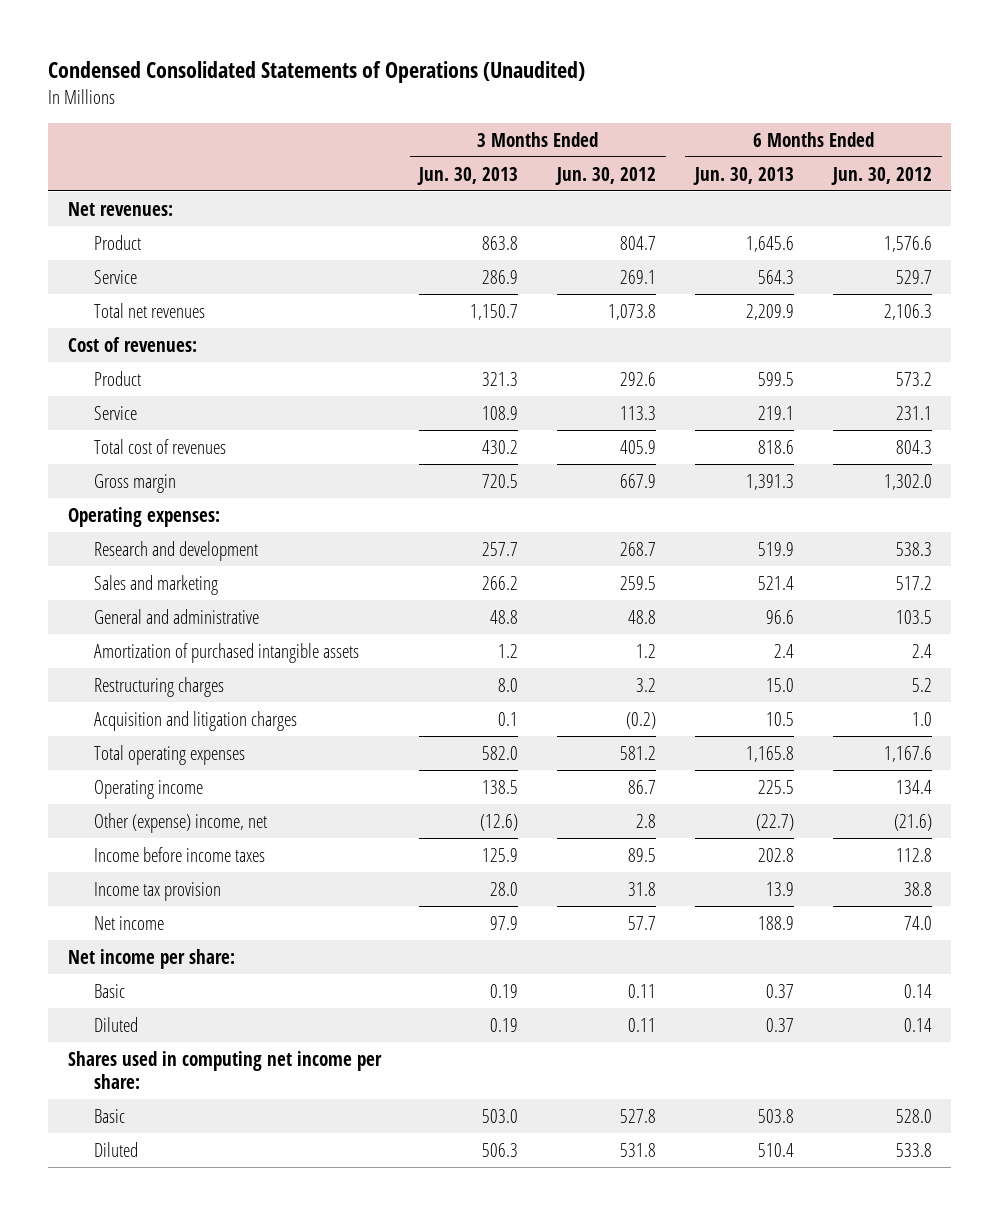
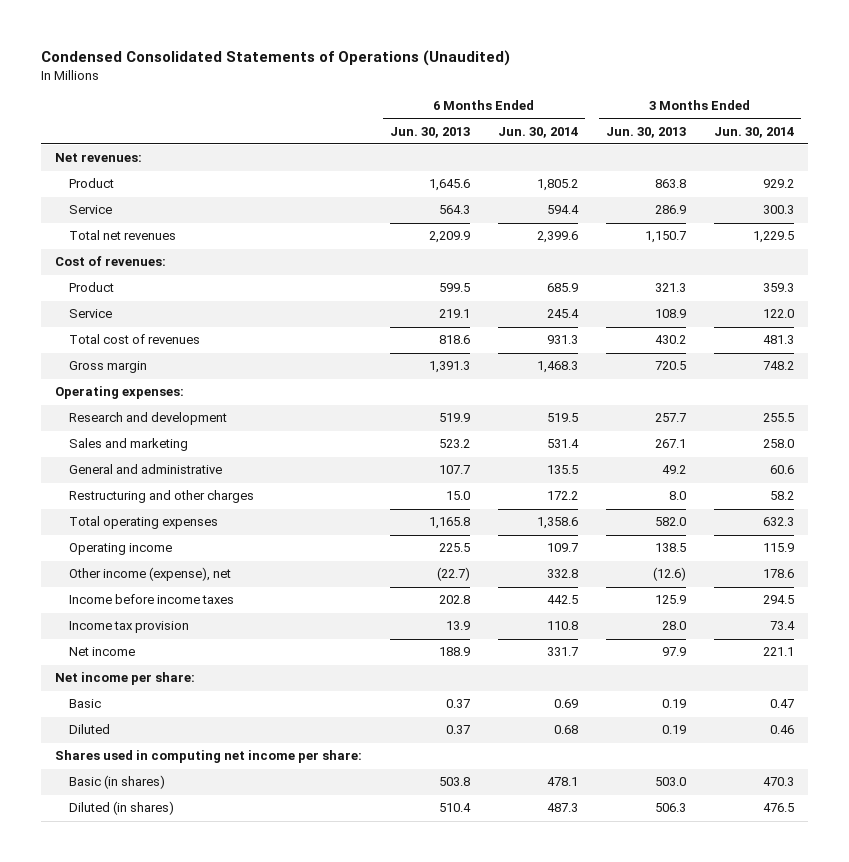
- | 3 Months Ended Jun. 30, 2013 | 3 Months Ended Jun. 30, 2012 | 6 Months Ended Jun. 30, 2013 | 6 Months Ended Jun. 30, 2012
+ | 6 Months Ended Jun. 30, 2013 | 6 Months Ended Jun. 30, 2014 | 3 Months Ended Jun. 30, 2013 | 3 Months Ended Jun. 30, 2014
- Sales and marketing | 266.2 | 259.5 | 521.4 | 517.2
- General and administrative | 48.8 | 48.8 | 96.6 | 103.5
- Amortization of purchased intangible assets | 1.2 | 1.2 | 2.4 | 2.4
- Restructuring charges | 8.0 | 3.2 | 15.0 | 5.2
- Acquisition and litigation charges | 0.1 | (0.2) | 10.5 | 1.0
+ Sales and marketing | 523.2 | 531.4 | 267.1 | 258.0
+ General and administrative | 107.7 | 135.5 | 49.2 | 60.6
+ Restructuring and other charges | 15.0 | 172.2 | 8.0 | 58.2
- Other (expense) income, net | (12.6) | 2.8 | (22.7) | (21.6)
+ Other income (expense), net | (22.7) | 332.8 | (12.6) | 178.6
- Basic | 503.0 | 527.8 | 503.8 | 528.0
- Diluted | 506.3 | 531.8 | 510.4 | 533.8
+ Basic (in shares) | 503.8 | 478.1 | 503.0 | 470.3
+ Diluted (in shares) | 510.4 | 487.3 | 506.3 | 476.5

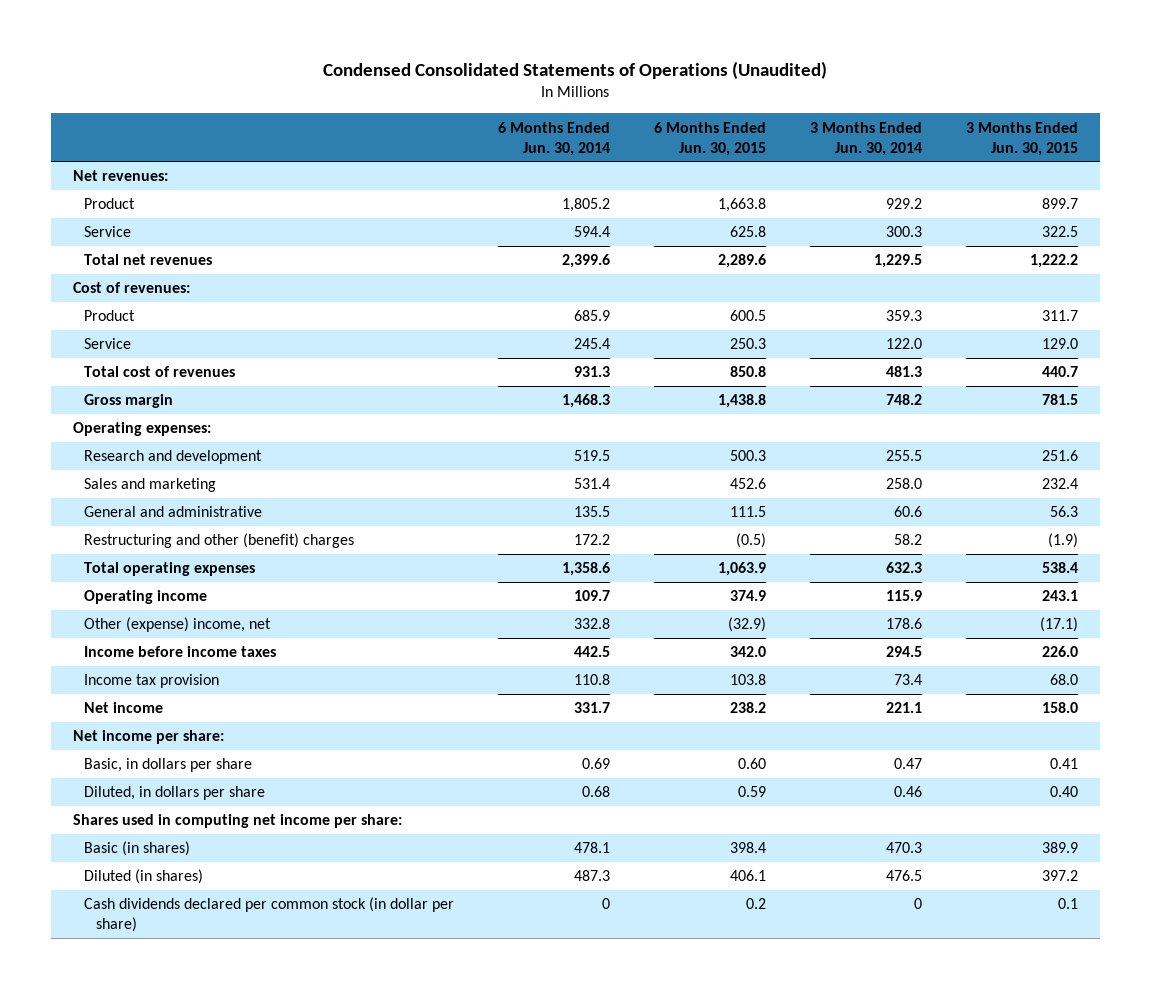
- | 6 Months Ended Jun. 30, 2013 | 6 Months Ended Jun. 30, 2014 | 3 Months Ended Jun. 30, 2013 | 3 Months Ended Jun. 30, 2014
+ | 6 Months Ended Jun. 30, 2014 | 6 Months Ended Jun. 30, 2015 | 3 Months Ended Jun. 30, 2014 | 3 Months Ended Jun. 30, 2015
- Restructuring and other charges | 15.0 | 172.2 | 8.0 | 58.2
+ Restructuring and other (benefit) charges | 172.2 | (0.5) | 58.2 | (1.9)
- Other income (expense), net | (22.7) | 332.8 | (12.6) | 178.6
+ Other (expense) income, net | 332.8 | (32.9) | 178.6 | (17.1)
- Basic | 0.37 | 0.69 | 0.19 | 0.47
- Diluted | 0.37 | 0.68 | 0.19 | 0.46
+ Basic, in dollars per share | 0.69 | 0.60 | 0.47 | 0.41
+ Diluted, in dollars per share | 0.68 | 0.59 | 0.46 | 0.40
+ Cash dividends declared per common stock (in dollar per share) | 0 | 0.2 | 0 | 0.1

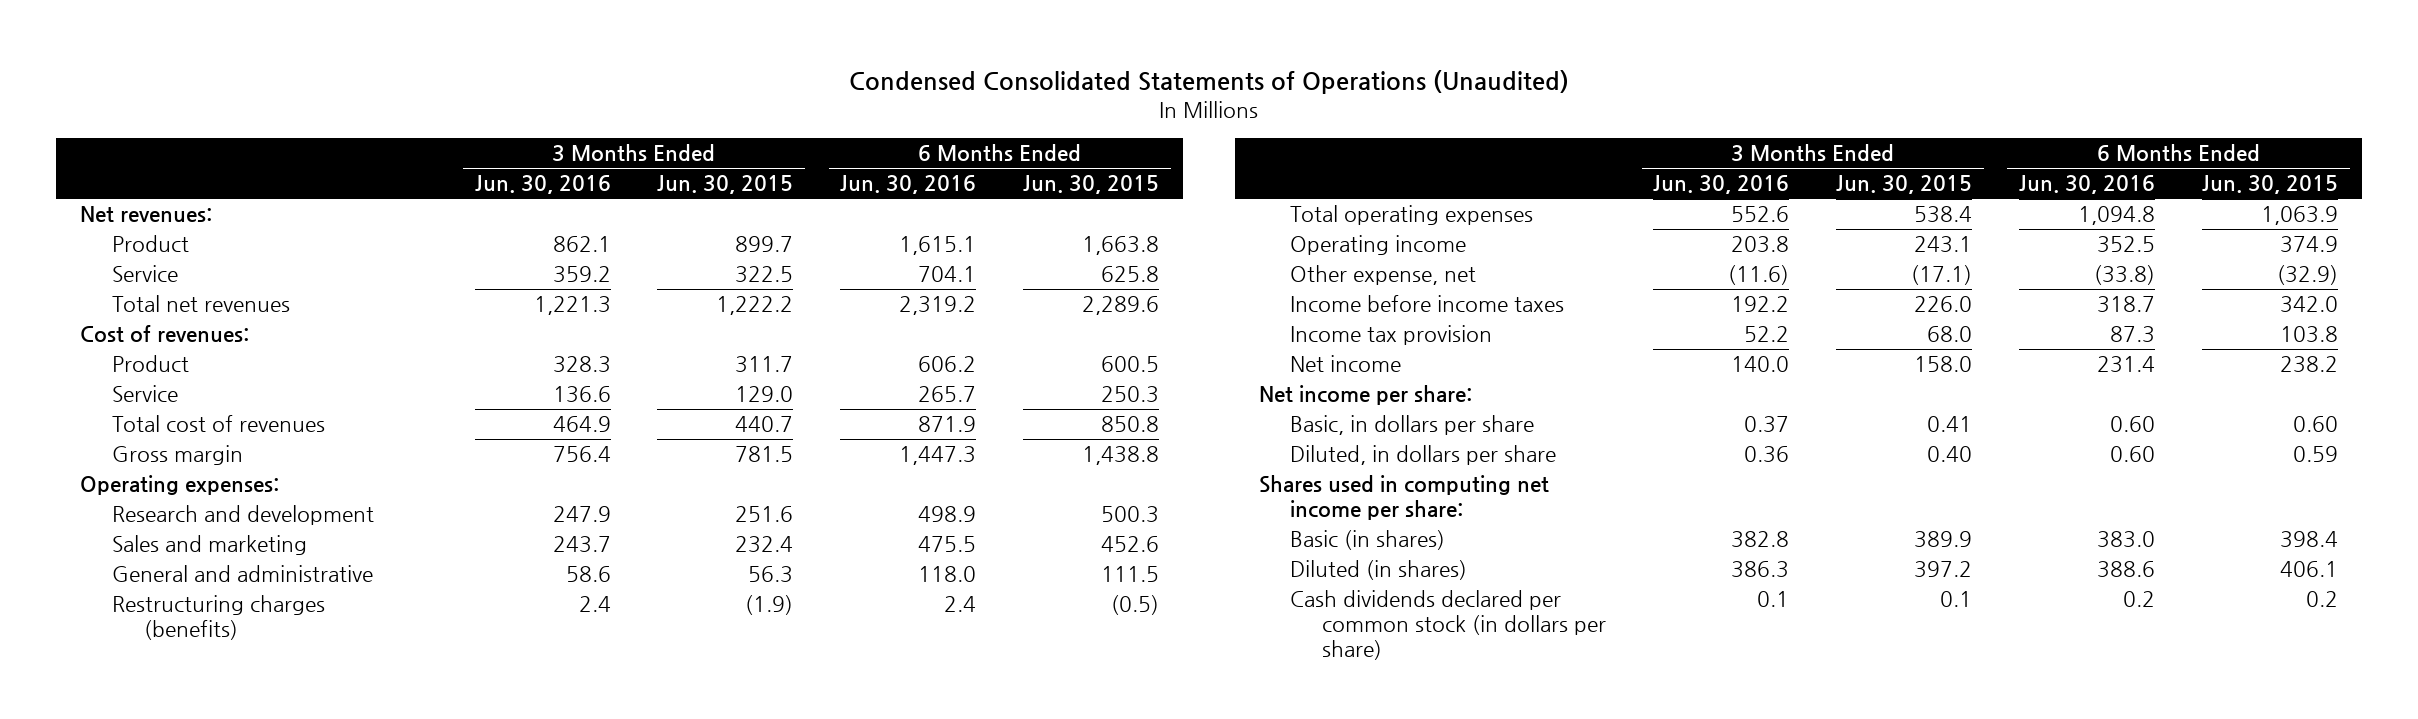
- | 6 Months Ended Jun. 30, 2014 | 6 Months Ended Jun. 30, 2015 | 3 Months Ended Jun. 30, 2014 | 3 Months Ended Jun. 30, 2015
+ | 3 Months Ended Jun. 30, 2016 | 3 Months Ended Jun. 30, 2015 | 6 Months Ended Jun. 30, 2016 | 6 Months Ended Jun. 30, 2015
- Restructuring and other (benefit) charges | 172.2 | (0.5) | 58.2 | (1.9)
+ Restructuring charges (benefits) | 2.4 | (1.9) | 2.4 | (0.5)
- Other (expense) income, net | 332.8 | (32.9) | 178.6 | (17.1)
+ Other expense, net | (11.6) | (17.1) | (33.8) | (32.9)
- Cash dividends declared per common stock (in dollar per share) | 0 | 0.2 | 0 | 0.1
+ Cash dividends declared per common stock (in dollars per share) | 0.1 | 0.1 | 0.2 | 0.2

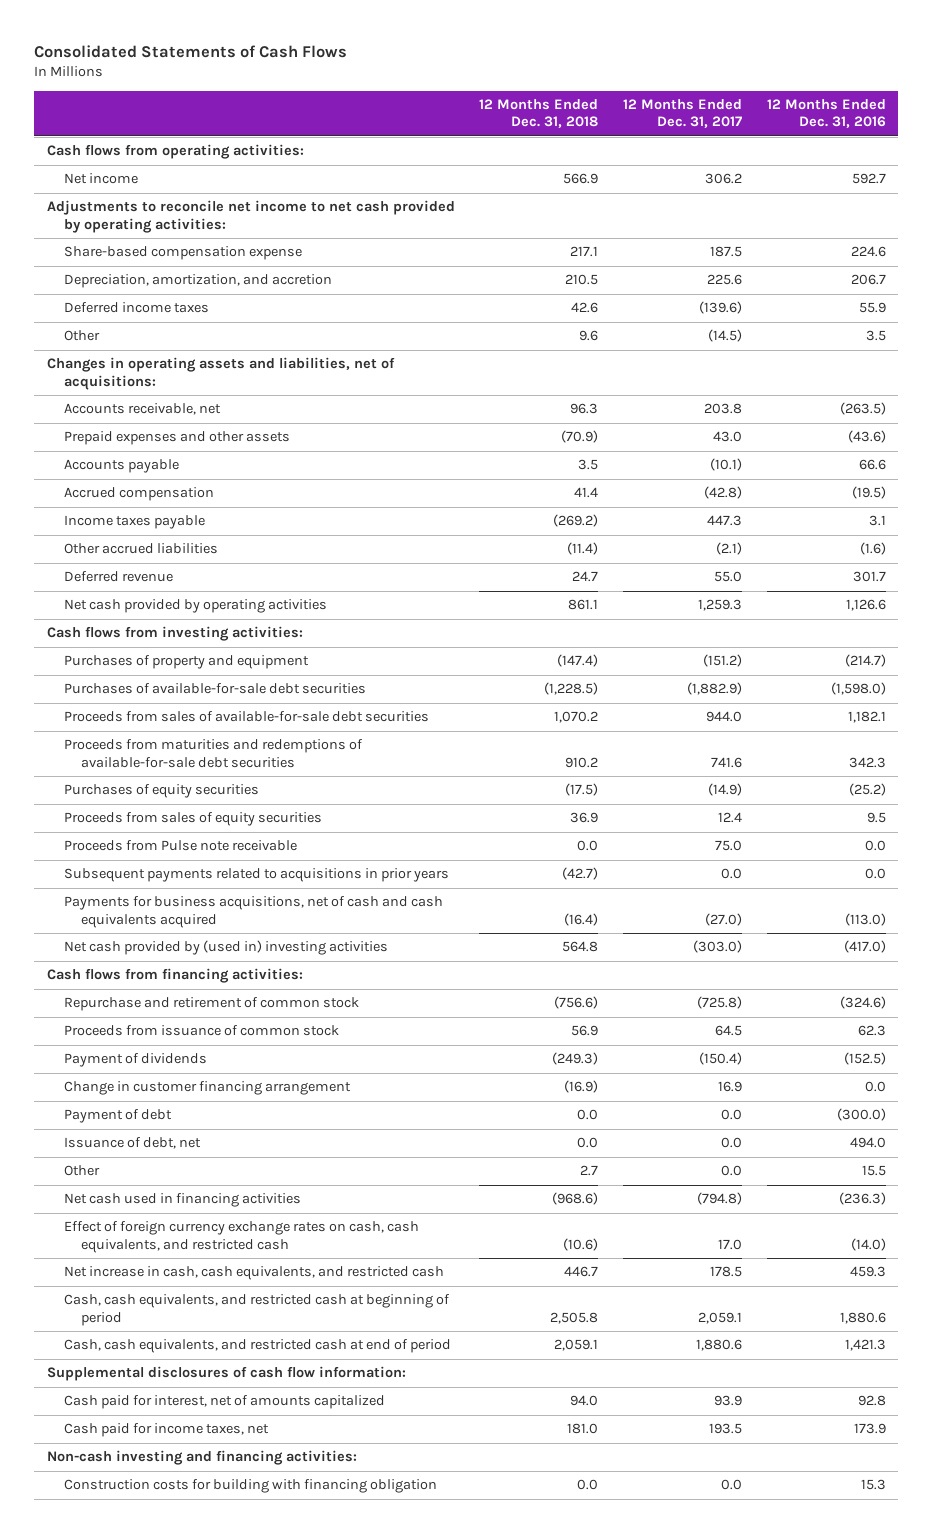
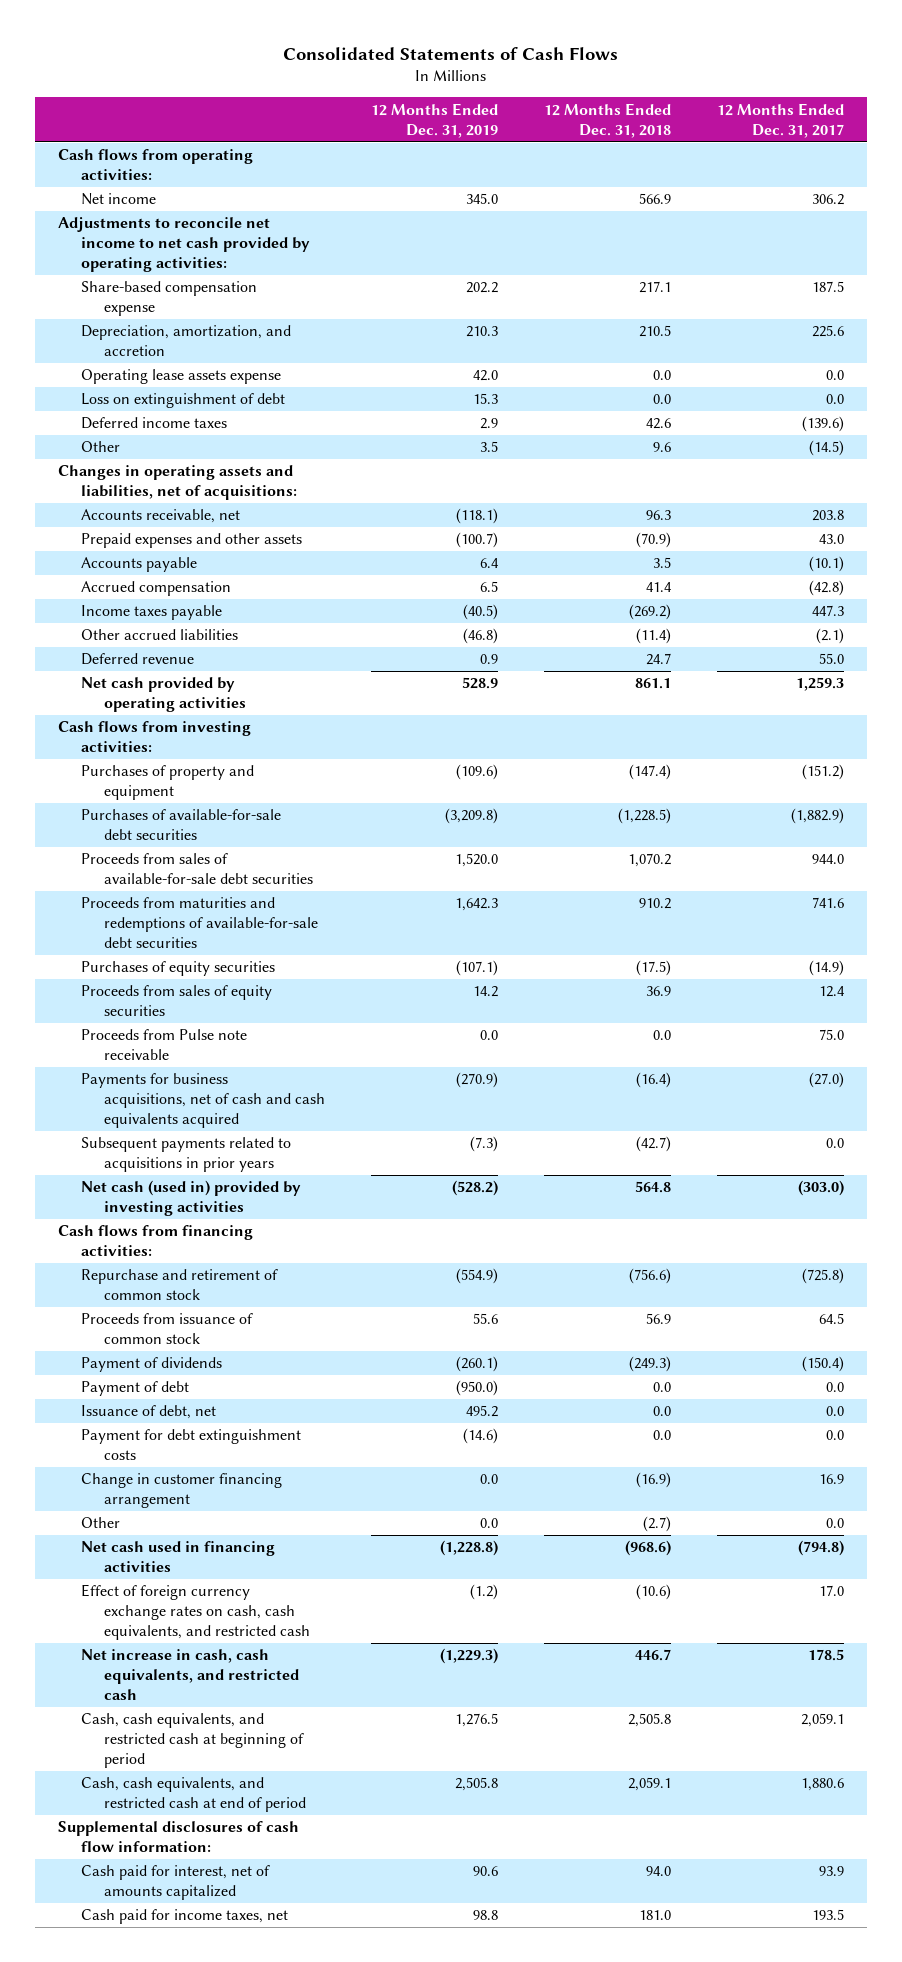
- | 12 Months Ended Dec. 31, 2018 | 12 Months Ended Dec. 31, 2017 | 12 Months Ended Dec. 31, 2016
+ | 12 Months Ended Dec. 31, 2019 | 12 Months Ended Dec. 31, 2018 | 12 Months Ended Dec. 31, 2017
+ Operating lease assets expense | 42.0 | 0.0 | 0.0
+ Loss on extinguishment of debt | 15.3 | 0.0 | 0.0
- Net cash provided by (used in) investing activities | 564.8 | (303.0) | (417.0)
moved down: Subsequent payments related to acquisitions in prior years | (7.3) | (42.7) | 0.0
+ Net cash (used in) provided by investing activities | (528.2) | 564.8 | (303.0)
- Other | 2.7 | 0.0 | 15.5
+ Payment for debt extinguishment costs | (14.6) | 0.0 | 0.0
moved down: Change in customer financing arrangement | 0.0 | (16.9) | 16.9
+ Other | 0.0 | (2.7) | 0.0
- Non-cash investing and financing activities:
- Construction costs for building with financing obligation | 0.0 | 0.0 | 15.3

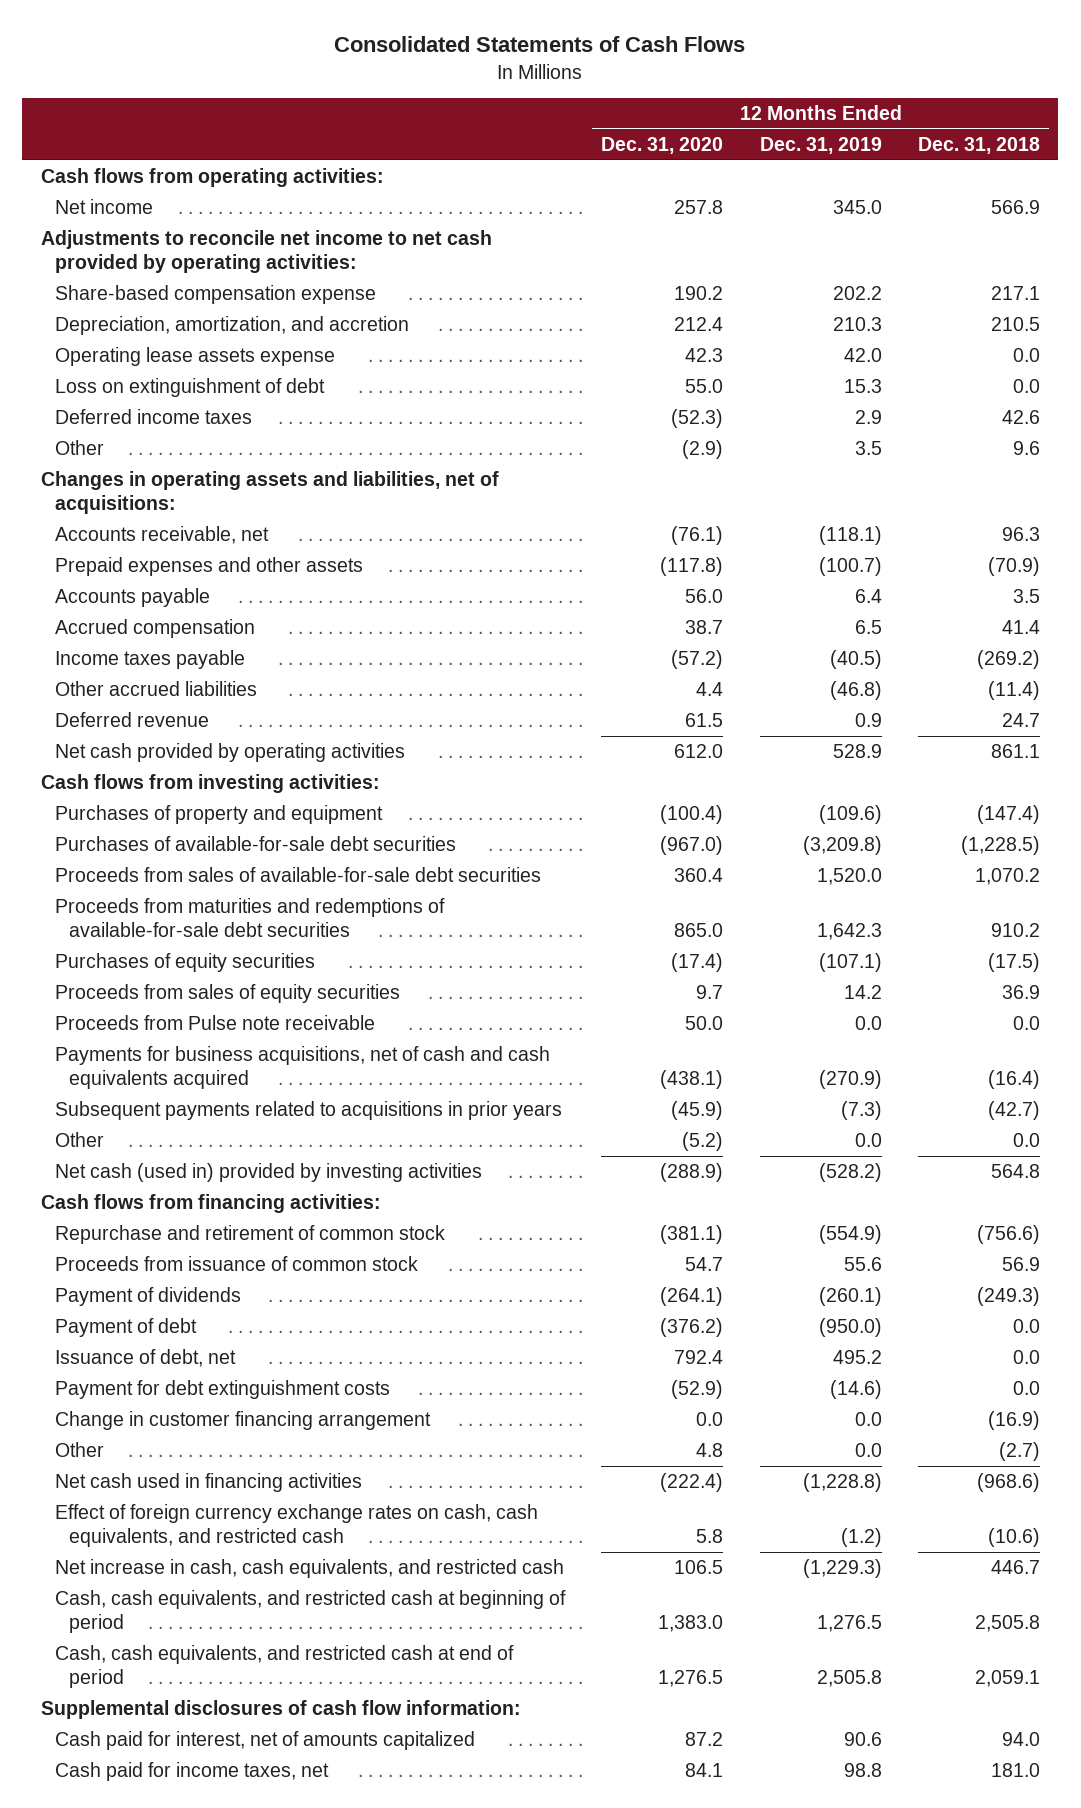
- | 12 Months Ended Dec. 31, 2019 | 12 Months Ended Dec. 31, 2018 | 12 Months Ended Dec. 31, 2017
+ | 12 Months Ended Dec. 31, 2020 | 12 Months Ended Dec. 31, 2019 | 12 Months Ended Dec. 31, 2018
+ Other | (5.2) | 0.0 | 0.0

